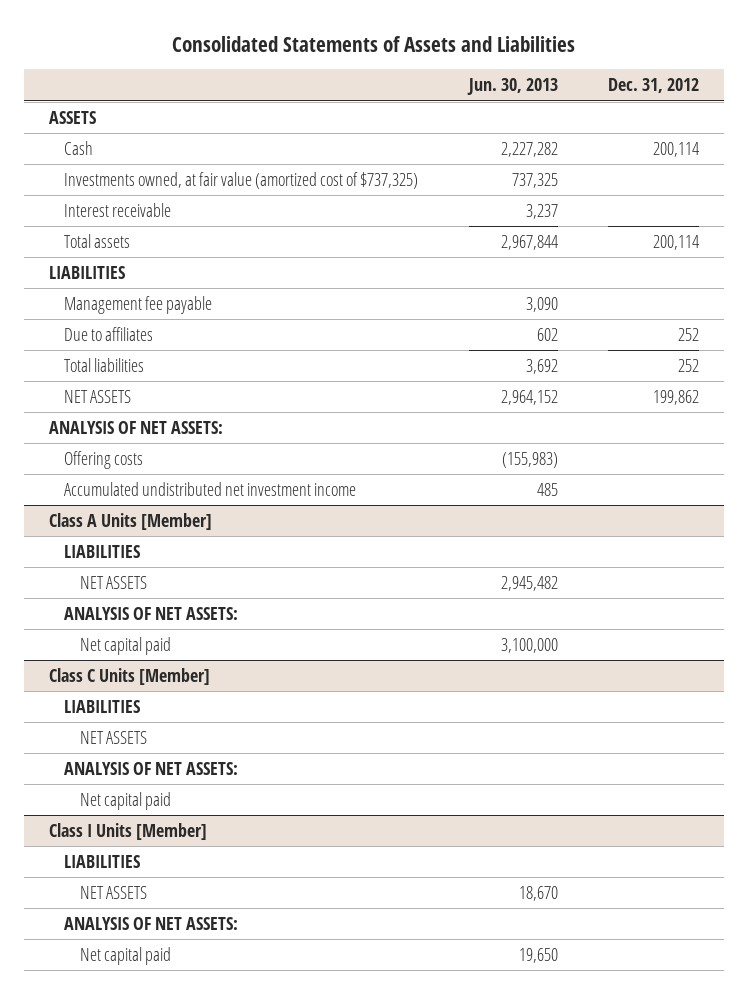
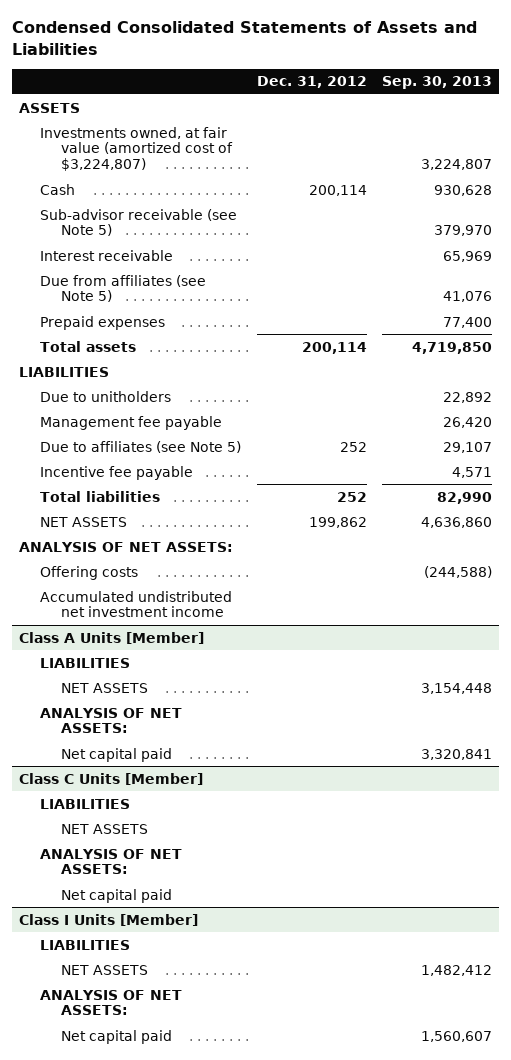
- Consolidated Statements of Assets and Liabilities
+ Condensed Consolidated Statements of Assets and Liabilities
- | Jun. 30, 2013 | Dec. 31, 2012
+ | Dec. 31, 2012 | Sep. 30, 2013
+ Investments owned, at fair value (amortized cost of $3,224,807) | | 3,224,807
- Investments owned, at fair value (amortized cost of $737,325) | 737,325 |
+ Sub-advisor receivable (see Note 5) | | 379,970
+ Due from affiliates (see Note 5) | | 41,076
+ Prepaid expenses | | 77,400
+ Due to unitholders | | 22,892
- Due to affiliates | 602 | 252
+ Due to affiliates (see Note 5) | 252 | 29,107
+ Incentive fee payable | | 4,571

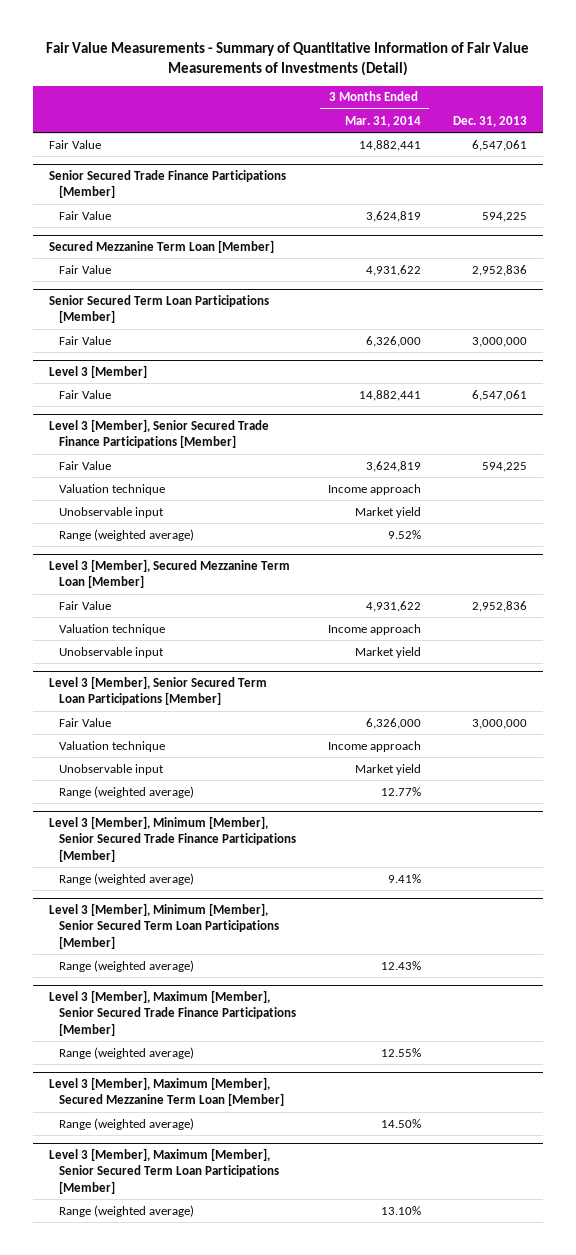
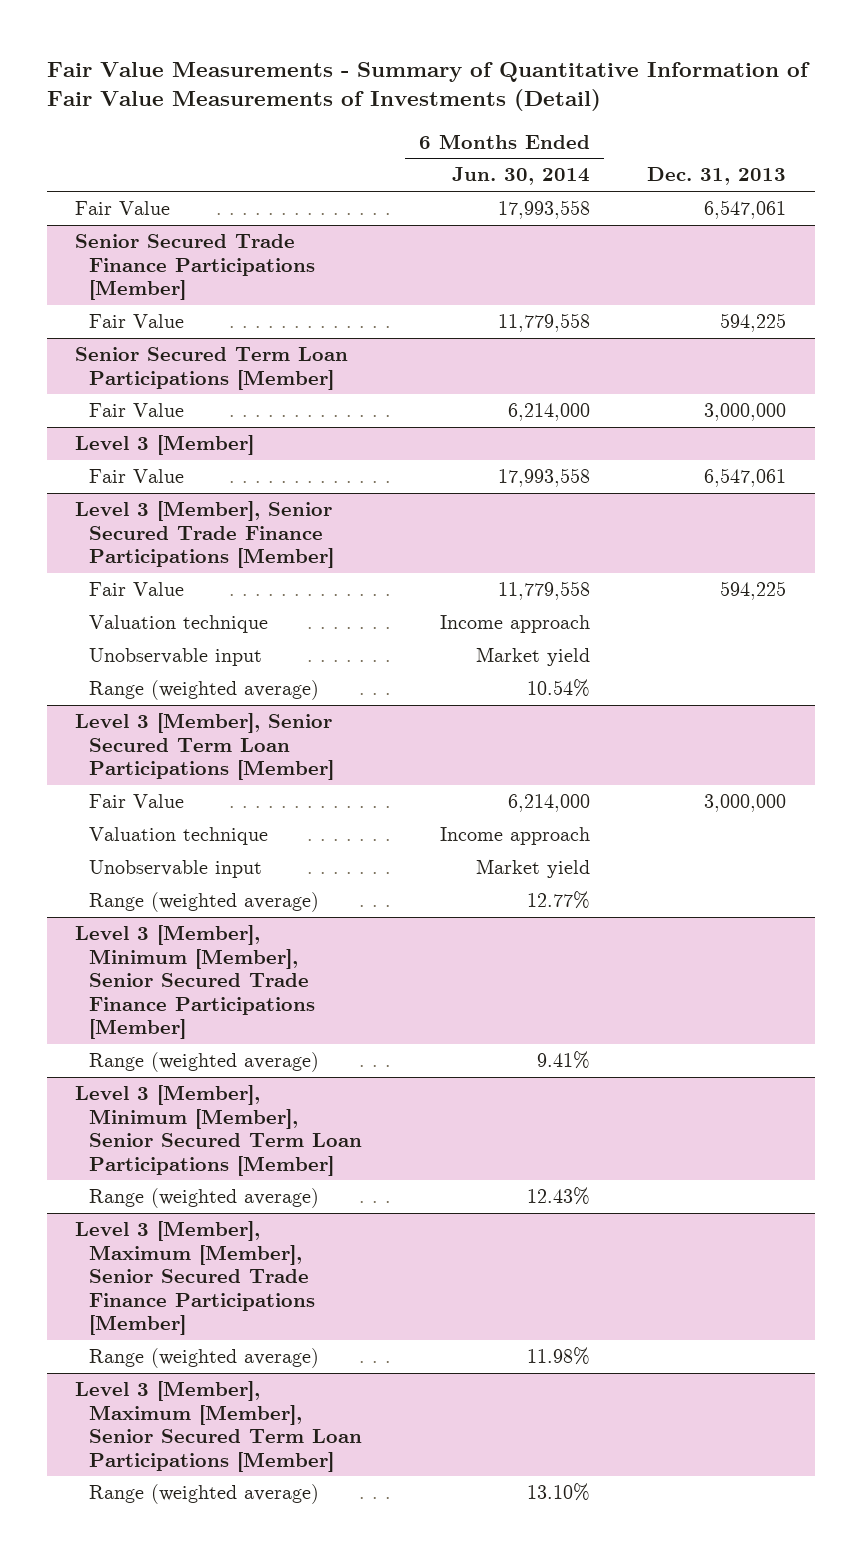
- | 3 Months Ended Mar. 31, 2014 | Dec. 31, 2013
+ | 6 Months Ended Jun. 30, 2014 | Dec. 31, 2013
- Secured Mezzanine Term Loan [Member]
- Fair Value | 4,931,622 | 2,952,836
- Level 3 [Member], Secured Mezzanine Term Loan [Member]
- Fair Value | 4,931,622 | 2,952,836
- Valuation technique | Income approach |
- Unobservable input | Market yield |
- Level 3 [Member], Maximum [Member], Secured Mezzanine Term Loan [Member]
- Range (weighted average) | 14.50% |

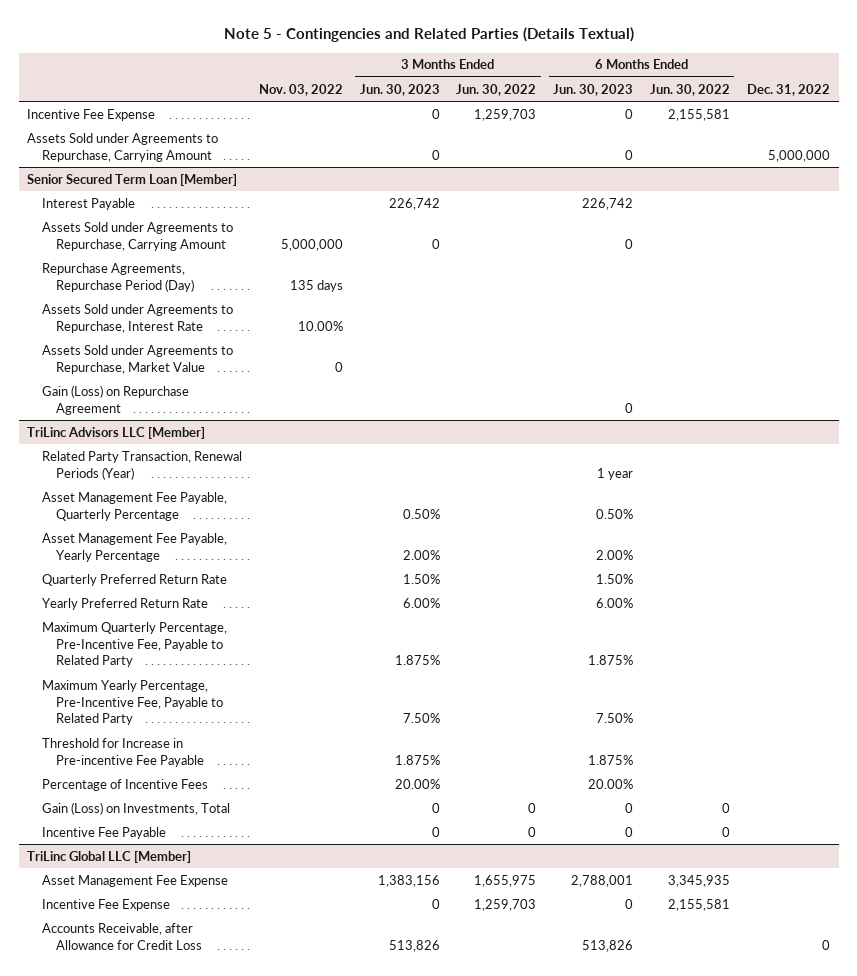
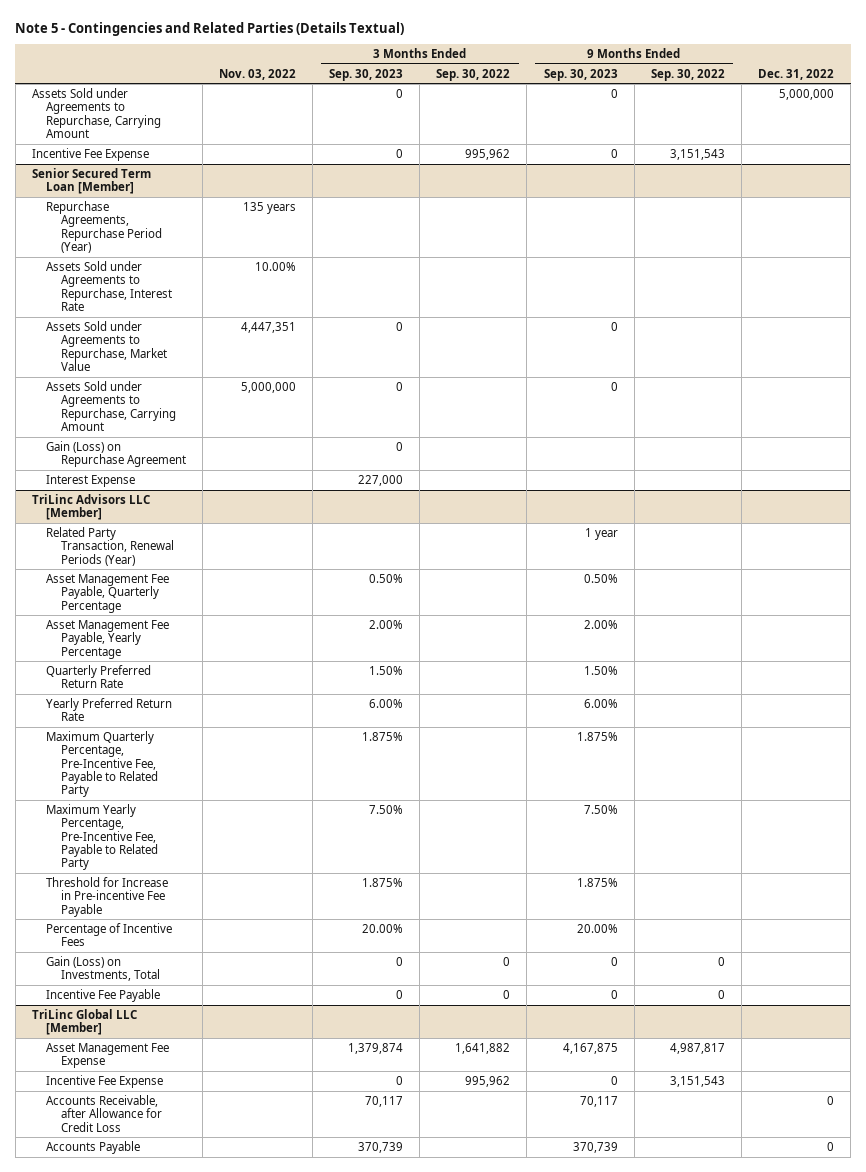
- | Nov. 03, 2022 | 3 Months Ended Jun. 30, 2023 | 3 Months Ended Jun. 30, 2022 | 6 Months Ended Jun. 30, 2023 | 6 Months Ended Jun. 30, 2022 | Dec. 31, 2022
+ | Nov. 03, 2022 | 3 Months Ended Sep. 30, 2023 | 3 Months Ended Sep. 30, 2022 | 9 Months Ended Sep. 30, 2023 | 9 Months Ended Sep. 30, 2022 | Dec. 31, 2022
moved down: Incentive Fee Expense | | 0 | 995,962 | 0 | 3,151,543 |
@ Senior Secured Term Loan [Member]
- Interest Payable | | 226,742 | | 226,742 | |
- Repurchase Agreements, Repurchase Period (Day) | 135 days | | | | |
+ Repurchase Agreements, Repurchase Period (Year) | 135 years | | | | |
- Assets Sold under Agreements to Repurchase, Market Value | 0 | | | | |
+ Assets Sold under Agreements to Repurchase, Market Value | 4,447,351 | 0 | | 0 | |
moved down: Assets Sold under Agreements to Repurchase, Carrying Amount | 5,000,000 | 0 | | 0 | |
+ Interest Expense | | 227,000 | | | |
@ TriLinc Global LLC [Member]
+ Accounts Payable | | 370,739 | | 370,739 | | 0

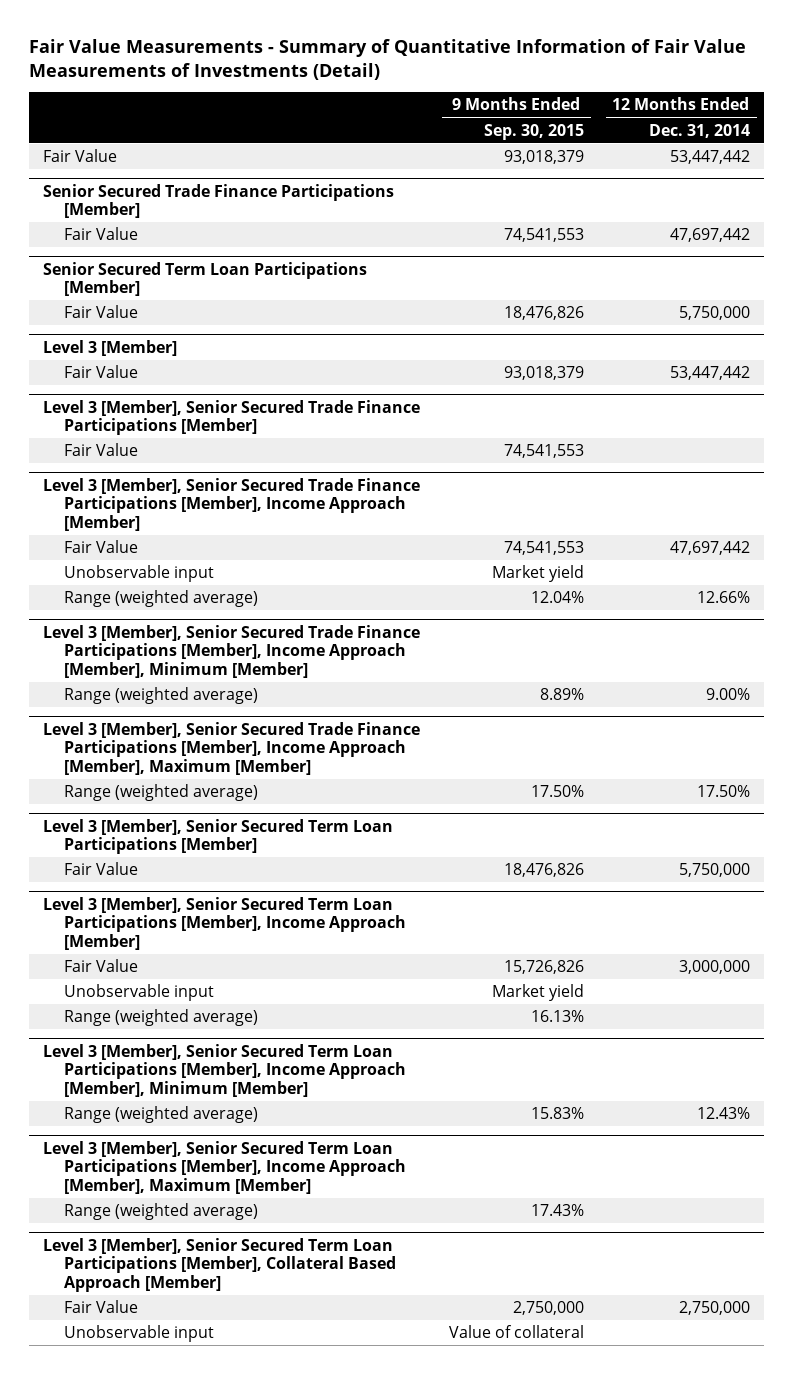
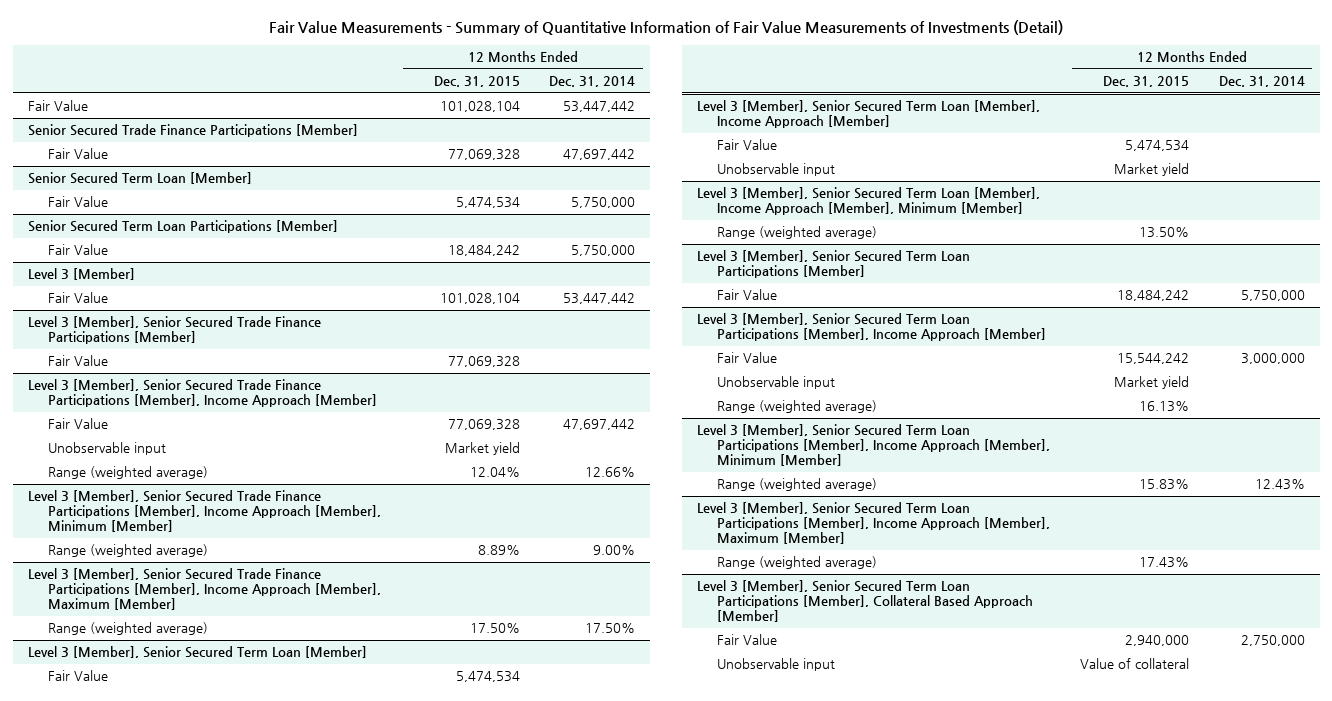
- | 9 Months Ended Sep. 30, 2015 | 12 Months Ended Dec. 31, 2014
+ | 12 Months Ended Dec. 31, 2015 | 12 Months Ended Dec. 31, 2014
+ Senior Secured Term Loan [Member]
+ Fair Value | 5,474,534 | 5,750,000
+ Level 3 [Member], Senior Secured Term Loan [Member]
+ Fair Value | 5,474,534 |
+ Level 3 [Member], Senior Secured Term Loan [Member], Income Approach [Member]
+ Fair Value | 5,474,534 |
+ Unobservable input | Market yield |
+ Level 3 [Member], Senior Secured Term Loan [Member], Income Approach [Member], Minimum [Member]
+ Range (weighted average) | 13.50% |

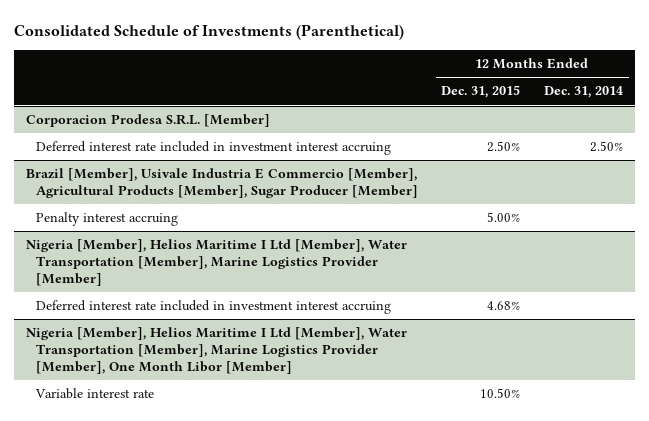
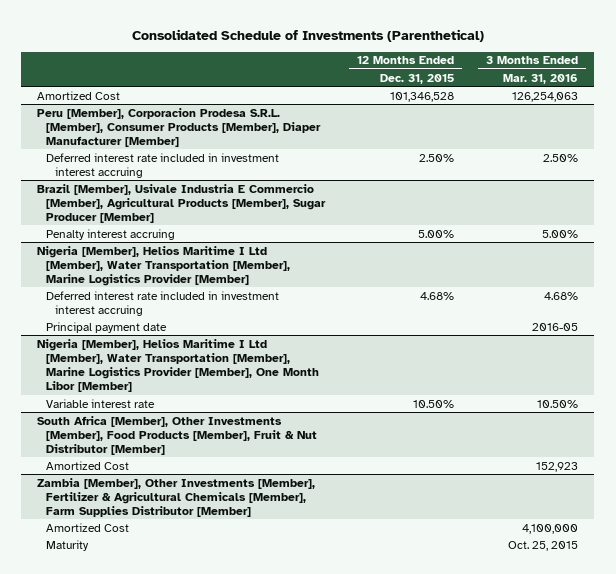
- | 12 Months Ended Dec. 31, 2015 | 12 Months Ended Dec. 31, 2014
+ | 12 Months Ended Dec. 31, 2015 | 3 Months Ended Mar. 31, 2016
- Corporacion Prodesa S.R.L. [Member]
+ Amortized Cost | 101,346,528 | 126,254,063
+ Peru [Member], Corporacion Prodesa S.R.L. [Member], Consumer Products [Member], Diaper Manufacturer [Member]
@ Nigeria [Member], Helios Maritime I Ltd [Member], Water Transportation [Member], Marine Logistics Provider [Member]
+ Principal payment date | | 2016-05
+ South Africa [Member], Other Investments [Member], Food Products [Member], Fruit & Nut Distributor [Member]
+ Amortized Cost | | 152,923
+ Zambia [Member], Other Investments [Member], Fertilizer & Agricultural Chemicals [Member], Farm Supplies Distributor [Member]
+ Amortized Cost | | 4,100,000
+ Maturity | | Oct. 25, 2015

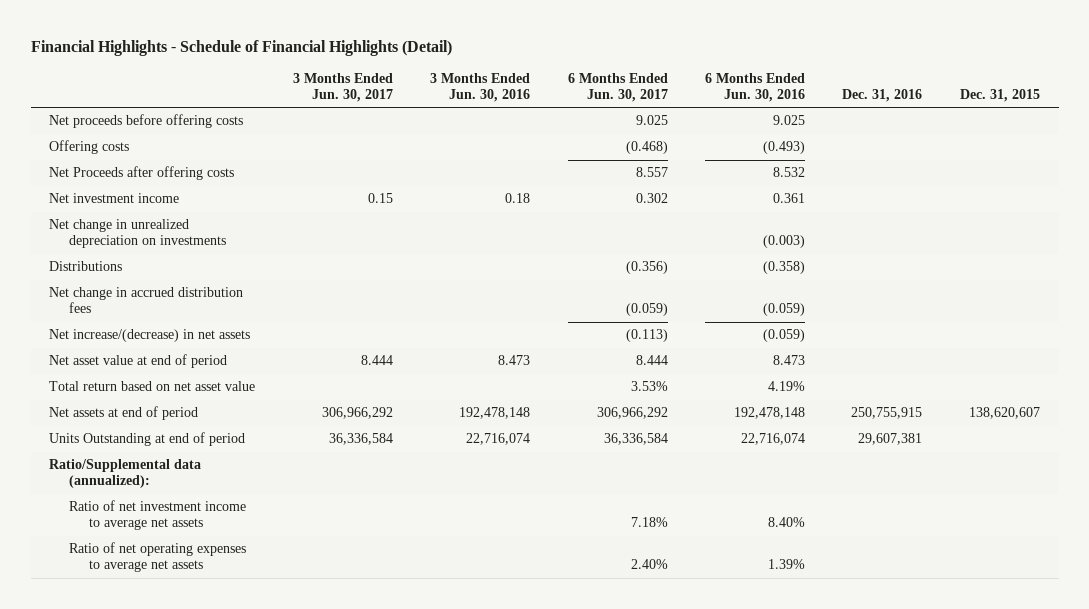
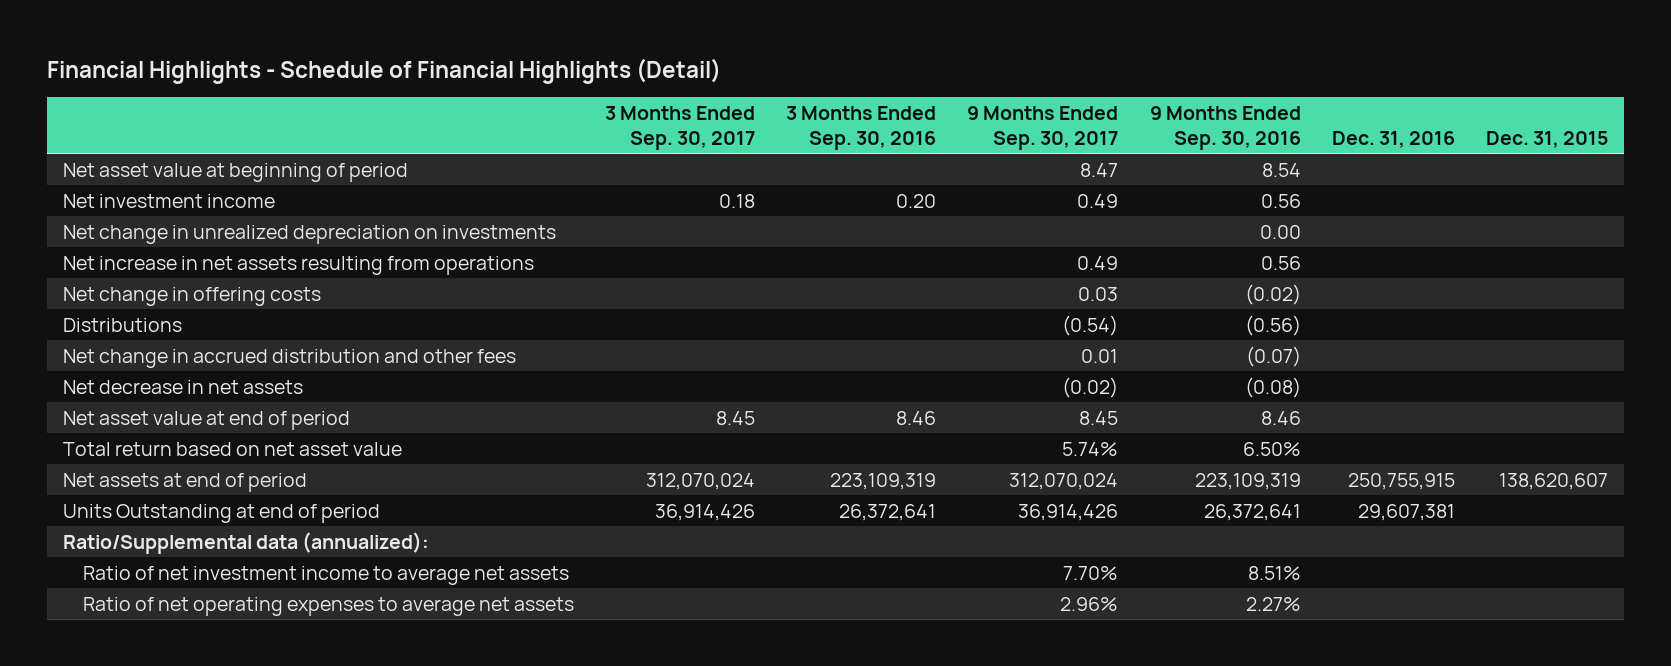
- | 3 Months Ended Jun. 30, 2017 | 3 Months Ended Jun. 30, 2016 | 6 Months Ended Jun. 30, 2017 | 6 Months Ended Jun. 30, 2016 | Dec. 31, 2016 | Dec. 31, 2015
+ | 3 Months Ended Sep. 30, 2017 | 3 Months Ended Sep. 30, 2016 | 9 Months Ended Sep. 30, 2017 | 9 Months Ended Sep. 30, 2016 | Dec. 31, 2016 | Dec. 31, 2015
- Net proceeds before offering costs | | | 9.025 | 9.025 | |
- Offering costs | | | (0.468) | (0.493) | |
- Net Proceeds after offering costs | | | 8.557 | 8.532 | |
+ Net asset value at beginning of period | | | 8.47 | 8.54 | |
+ Net increase in net assets resulting from operations | | | 0.49 | 0.56 | |
+ Net change in offering costs | | | 0.03 | (0.02) | |
- Net change in accrued distribution fees | | | (0.059) | (0.059) | |
- Net increase/(decrease) in net assets | | | (0.113) | (0.059) | |
+ Net change in accrued distribution and other fees | | | 0.01 | (0.07) | |
+ Net decrease in net assets | | | (0.02) | (0.08) | |

